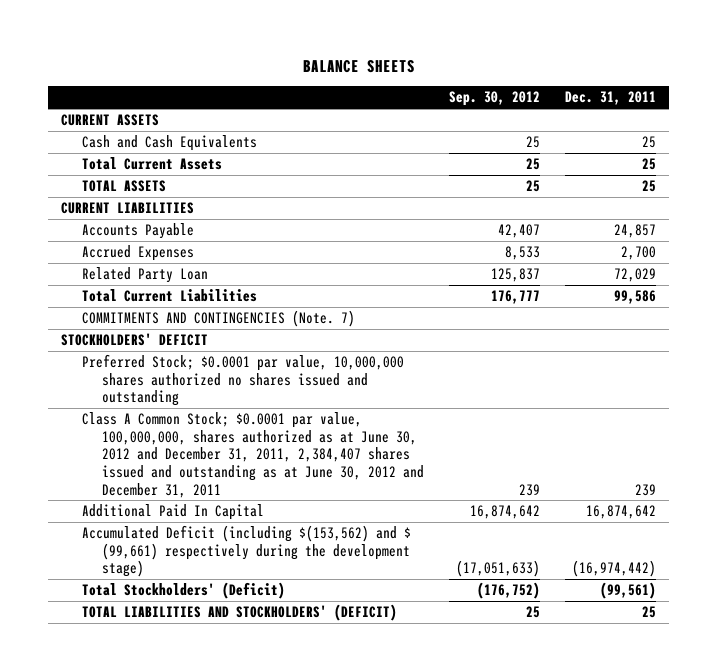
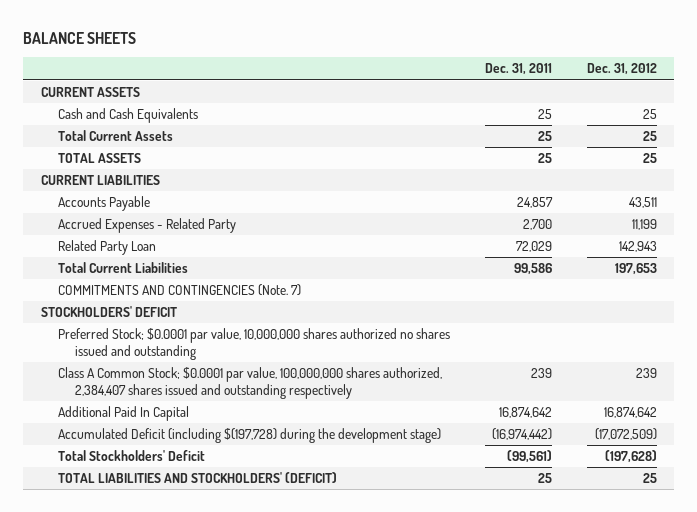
- | Sep. 30, 2012 | Dec. 31, 2011
+ | Dec. 31, 2011 | Dec. 31, 2012
- Accrued Expenses | 8,533 | 2,700
+ Accrued Expenses - Related Party | 2,700 | 11,199
- Class A Common Stock; $0.0001 par value, 100,000,000, shares authorized as at June 30, 2012 and December 31, 2011, 2,384,407 shares issued and outstanding as at June 30, 2012 and December 31, 2011 | 239 | 239
+ Class A Common Stock; $0.0001 par value, 100,000,000 shares authorized, 2,384,407 shares issued and outstanding respectively | 239 | 239
- Accumulated Deficit (including $(153,562) and $ (99,661) respectively during the development stage) | (17,051,633) | (16,974,442)
- Total Stockholders' (Deficit) | (176,752) | (99,561)
+ Accumulated Deficit (including $(197,728) during the development stage) | (16,974,442) | (17,072,509)
+ Total Stockholders' Deficit | (99,561) | (197,628)

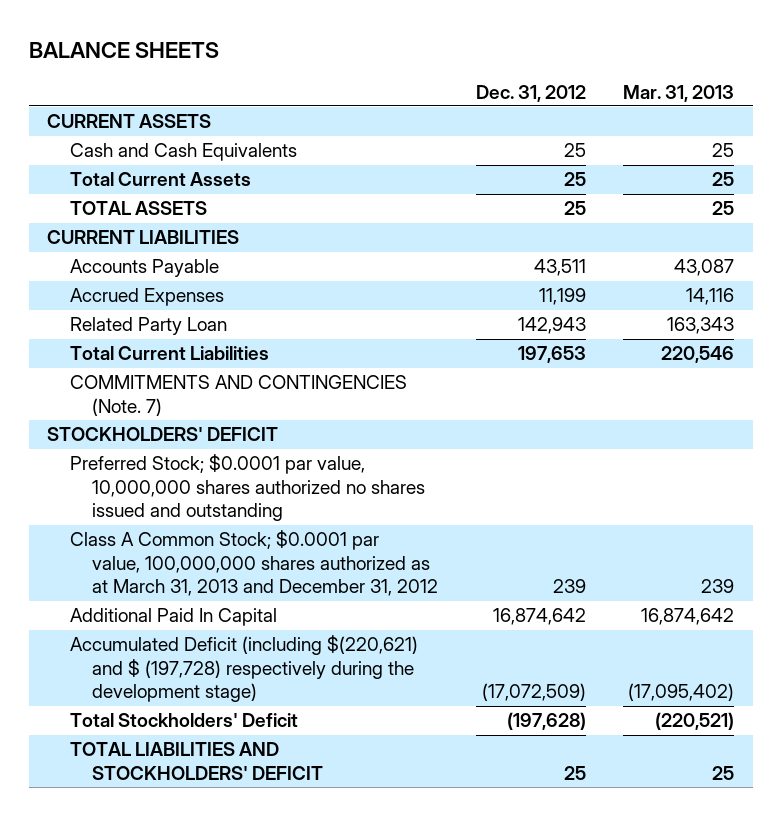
- | Dec. 31, 2011 | Dec. 31, 2012
+ | Dec. 31, 2012 | Mar. 31, 2013
- Accrued Expenses - Related Party | 2,700 | 11,199
+ Accrued Expenses | 11,199 | 14,116
- Class A Common Stock; $0.0001 par value, 100,000,000 shares authorized, 2,384,407 shares issued and outstanding respectively | 239 | 239
+ Class A Common Stock; $0.0001 par value, 100,000,000 shares authorized as at March 31, 2013 and December 31, 2012 | 239 | 239
- Accumulated Deficit (including $(197,728) during the development stage) | (16,974,442) | (17,072,509)
+ Accumulated Deficit (including $(220,621) and $ (197,728) respectively during the development stage) | (17,072,509) | (17,095,402)
- TOTAL LIABILITIES AND STOCKHOLDERS' (DEFICIT) | 25 | 25
+ TOTAL LIABILITIES AND STOCKHOLDERS' DEFICIT | 25 | 25

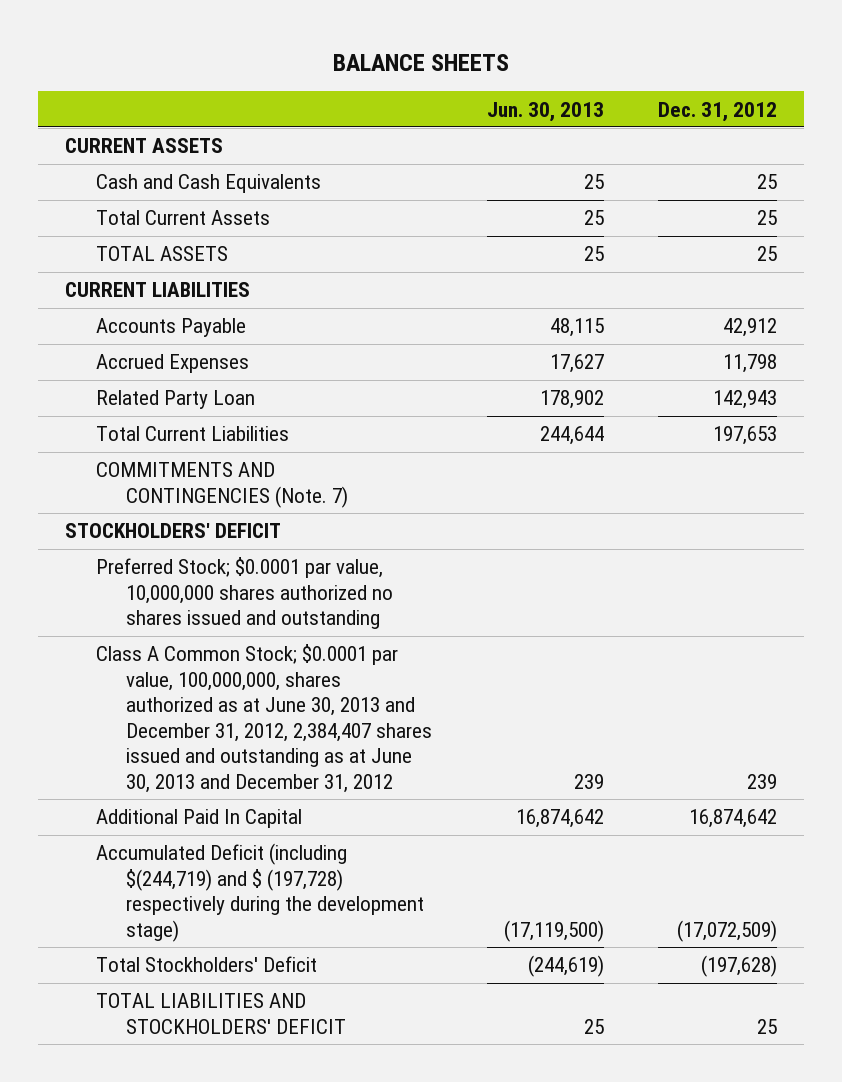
- | Dec. 31, 2012 | Mar. 31, 2013
+ | Jun. 30, 2013 | Dec. 31, 2012
- Accounts Payable | 43,511 | 43,087
- Accrued Expenses | 11,199 | 14,116
+ Accounts Payable | 48,115 | 42,912
+ Accrued Expenses | 17,627 | 11,798
- Class A Common Stock; $0.0001 par value, 100,000,000 shares authorized as at March 31, 2013 and December 31, 2012 | 239 | 239
+ Class A Common Stock; $0.0001 par value, 100,000,000, shares authorized as at June 30, 2013 and December 31, 2012, 2,384,407 shares issued and outstanding as at June 30, 2013 and December 31, 2012 | 239 | 239
- Accumulated Deficit (including $(220,621) and $ (197,728) respectively during the development stage) | (17,072,509) | (17,095,402)
+ Accumulated Deficit (including $(244,719) and $ (197,728) respectively during the development stage) | (17,119,500) | (17,072,509)

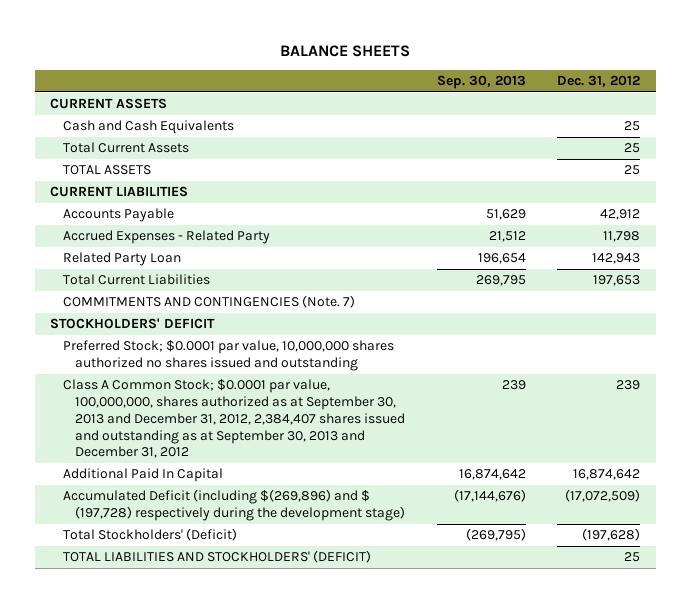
- | Jun. 30, 2013 | Dec. 31, 2012
+ | Sep. 30, 2013 | Dec. 31, 2012
- Accrued Expenses | 17,627 | 11,798
+ Accrued Expenses - Related Party | 21,512 | 11,798
- Class A Common Stock; $0.0001 par value, 100,000,000, shares authorized as at June 30, 2013 and December 31, 2012, 2,384,407 shares issued and outstanding as at June 30, 2013 and December 31, 2012 | 239 | 239
+ Class A Common Stock; $0.0001 par value, 100,000,000, shares authorized as at September 30, 2013 and December 31, 2012, 2,384,407 shares issued and outstanding as at September 30, 2013 and December 31, 2012 | 239 | 239
- Accumulated Deficit (including $(244,719) and $ (197,728) respectively during the development stage) | (17,119,500) | (17,072,509)
- Total Stockholders' Deficit | (244,619) | (197,628)
- TOTAL LIABILITIES AND STOCKHOLDERS' DEFICIT | 25 | 25
+ Accumulated Deficit (including $(269,896) and $ (197,728) respectively during the development stage) | (17,144,676) | (17,072,509)
+ Total Stockholders' (Deficit) | (269,795) | (197,628)
+ TOTAL LIABILITIES AND STOCKHOLDERS' (DEFICIT) | | 25

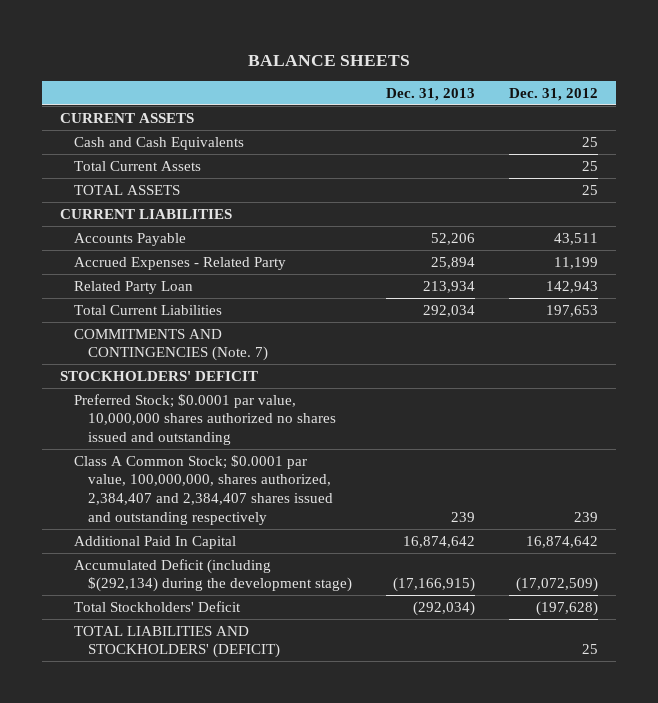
- | Sep. 30, 2013 | Dec. 31, 2012
+ | Dec. 31, 2013 | Dec. 31, 2012
- Accounts Payable | 51,629 | 42,912
- Accrued Expenses - Related Party | 21,512 | 11,798
+ Accounts Payable | 52,206 | 43,511
+ Accrued Expenses - Related Party | 25,894 | 11,199
- Class A Common Stock; $0.0001 par value, 100,000,000, shares authorized as at September 30, 2013 and December 31, 2012, 2,384,407 shares issued and outstanding as at September 30, 2013 and December 31, 2012 | 239 | 239
+ Class A Common Stock; $0.0001 par value, 100,000,000, shares authorized, 2,384,407 and 2,384,407 shares issued and outstanding respectively | 239 | 239
- Accumulated Deficit (including $(269,896) and $ (197,728) respectively during the development stage) | (17,144,676) | (17,072,509)
- Total Stockholders' (Deficit) | (269,795) | (197,628)
+ Accumulated Deficit (including $(292,134) during the development stage) | (17,166,915) | (17,072,509)
+ Total Stockholders' Deficit | (292,034) | (197,628)

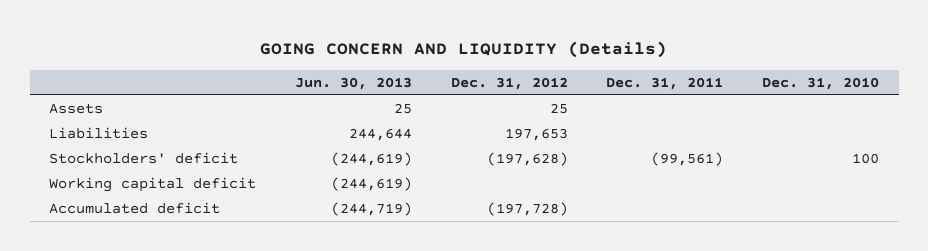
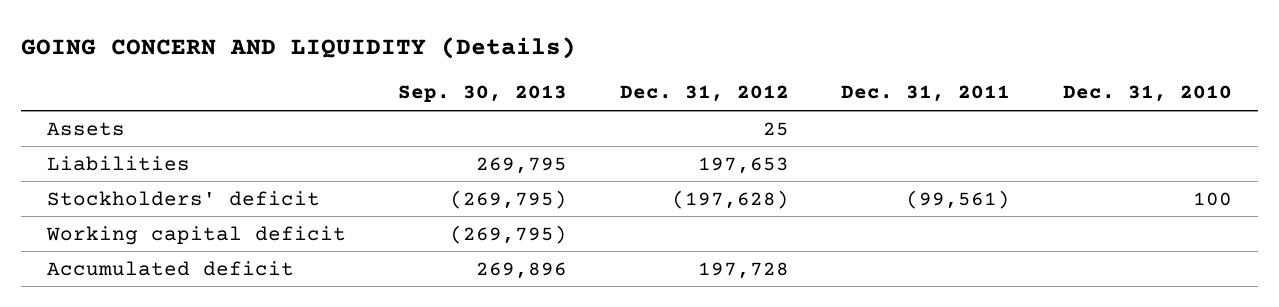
- | Jun. 30, 2013 | Dec. 31, 2012 | Dec. 31, 2011 | Dec. 31, 2010
+ | Sep. 30, 2013 | Dec. 31, 2012 | Dec. 31, 2011 | Dec. 31, 2010
- Accumulated deficit | (244,719) | (197,728) | |
+ Accumulated deficit | 269,896 | 197,728 | |

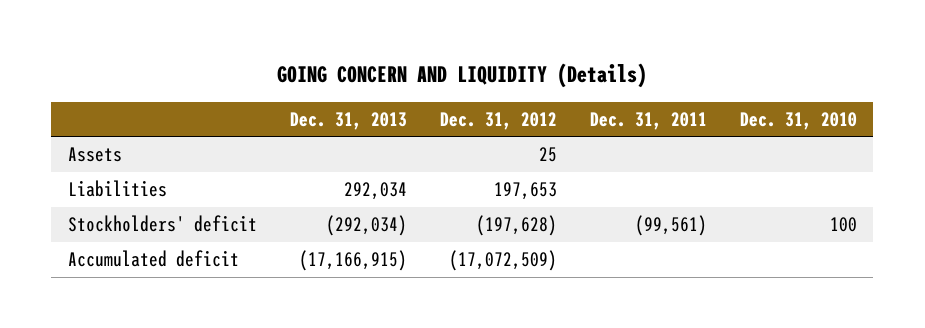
- | Sep. 30, 2013 | Dec. 31, 2012 | Dec. 31, 2011 | Dec. 31, 2010
+ | Dec. 31, 2013 | Dec. 31, 2012 | Dec. 31, 2011 | Dec. 31, 2010
- Working capital deficit | (269,795) | | |
- Accumulated deficit | 269,896 | 197,728 | |
+ Accumulated deficit | (17,166,915) | (17,072,509) | |

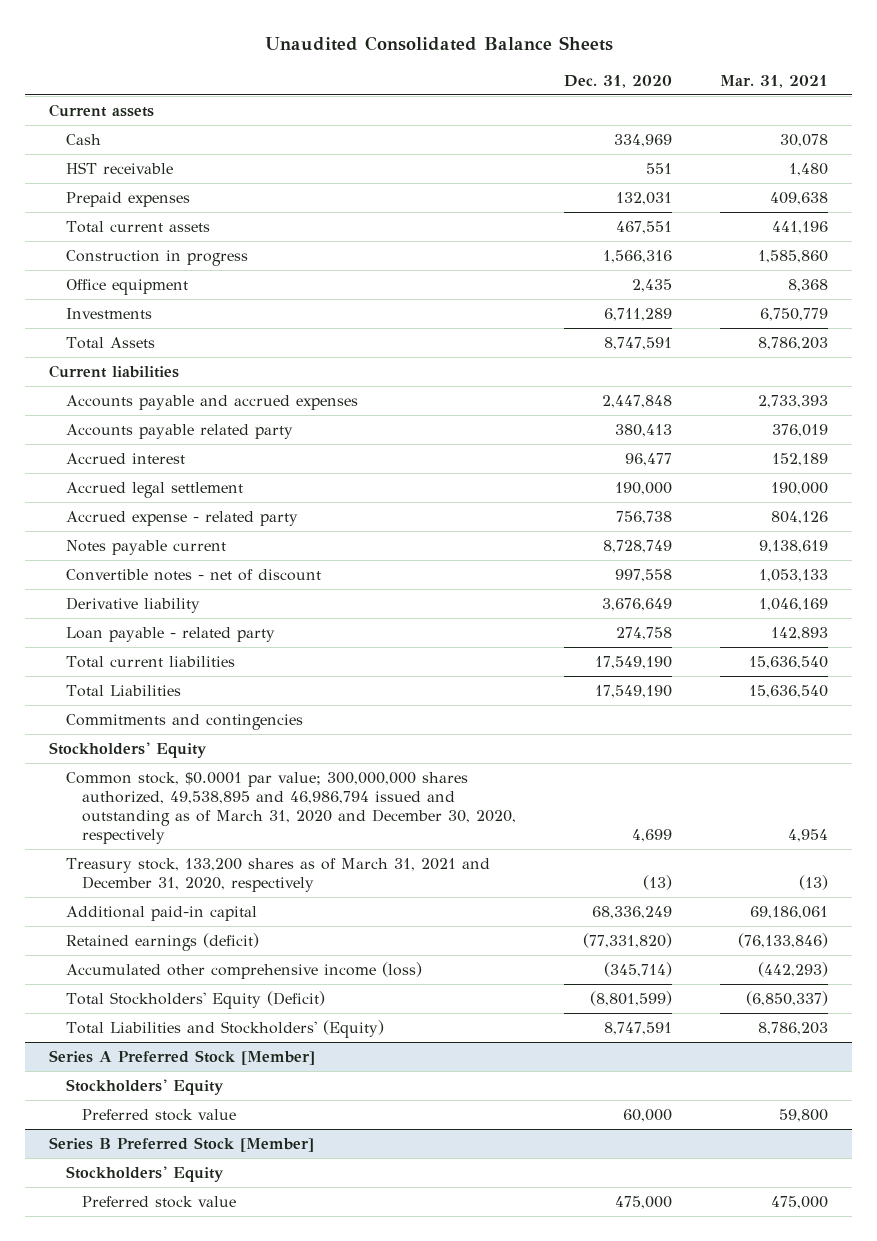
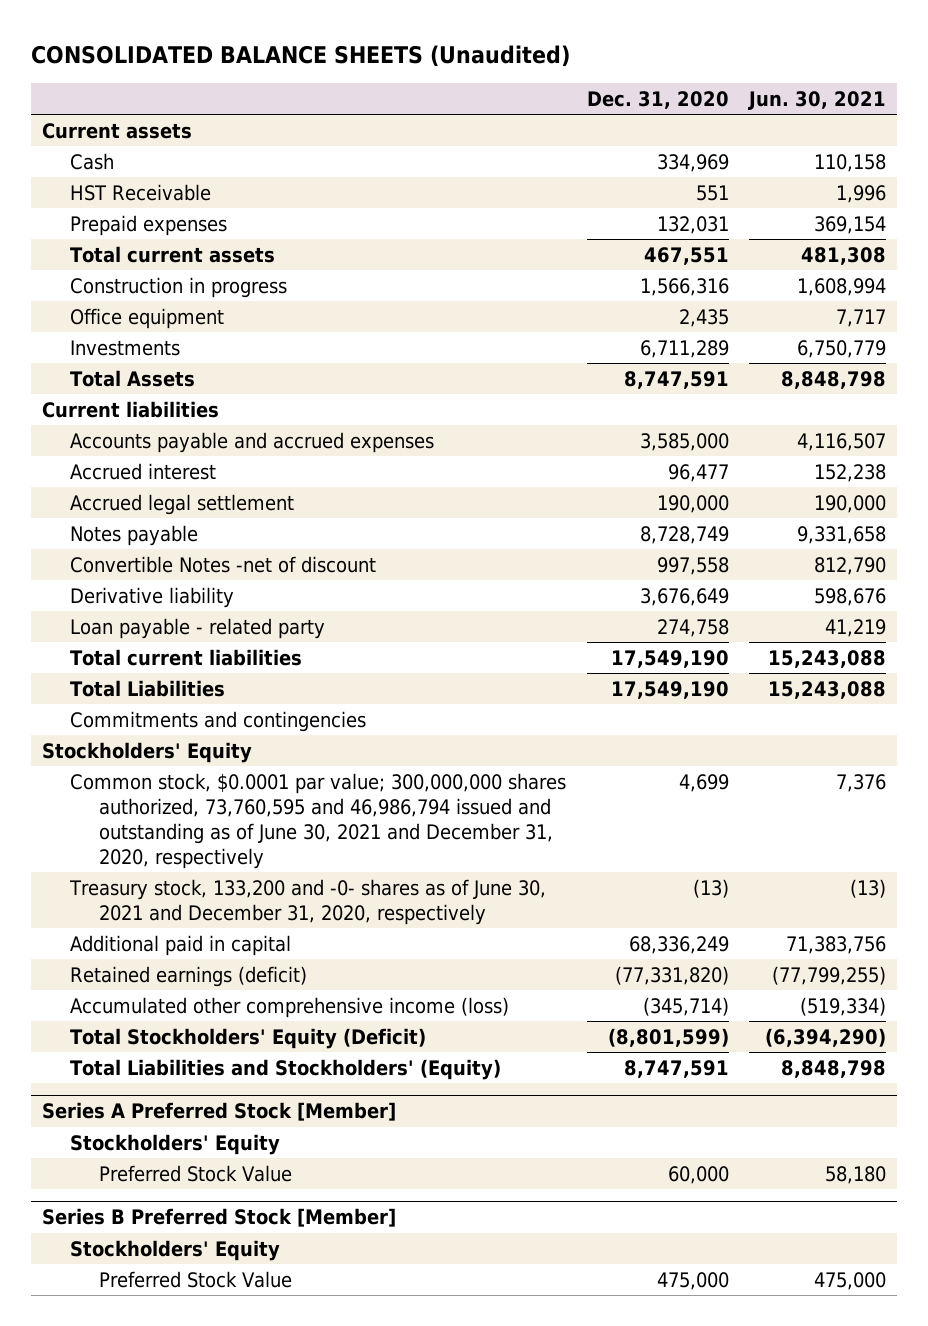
- Unaudited Consolidated Balance Sheets
+ CONSOLIDATED BALANCE SHEETS (Unaudited)
- | Dec. 31, 2020 | Mar. 31, 2021
+ | Dec. 31, 2020 | Jun. 30, 2021
- HST receivable | 551 | 1,480
+ HST Receivable | 551 | 1,996
- Accounts payable and accrued expenses | 2,447,848 | 2,733,393
- Accounts payable related party | 380,413 | 376,019
+ Accounts payable and accrued expenses | 3,585,000 | 4,116,507
- Accrued expense - related party | 756,738 | 804,126
- Notes payable current | 8,728,749 | 9,138,619
- Convertible notes - net of discount | 997,558 | 1,053,133
+ Notes payable | 8,728,749 | 9,331,658
+ Convertible Notes -net of discount | 997,558 | 812,790
- Common stock, $0.0001 par value; 300,000,000 shares authorized, 49,538,895 and 46,986,794 issued and outstanding as of March 31, 2020 and December 30, 2020, respectively | 4,699 | 4,954
- Treasury stock, 133,200 shares as of March 31, 2021 and December 31, 2020, respectively | (13) | (13)
- Additional paid-in capital | 68,336,249 | 69,186,061
+ Common stock, $0.0001 par value; 300,000,000 shares authorized, 73,760,595 and 46,986,794 issued and outstanding as of June 30, 2021 and December 31, 2020, respectively | 4,699 | 7,376
+ Treasury stock, 133,200 and -0- shares as of June 30, 2021 and December 31, 2020, respectively | (13) | (13)
+ Additional paid in capital | 68,336,249 | 71,383,756
@ Series A Preferred Stock [Member]
- Preferred stock value | 60,000 | 59,800
+ Preferred Stock Value | 60,000 | 58,180
@ Series B Preferred Stock [Member]
- Preferred stock value | 475,000 | 475,000
+ Preferred Stock Value | 475,000 | 475,000

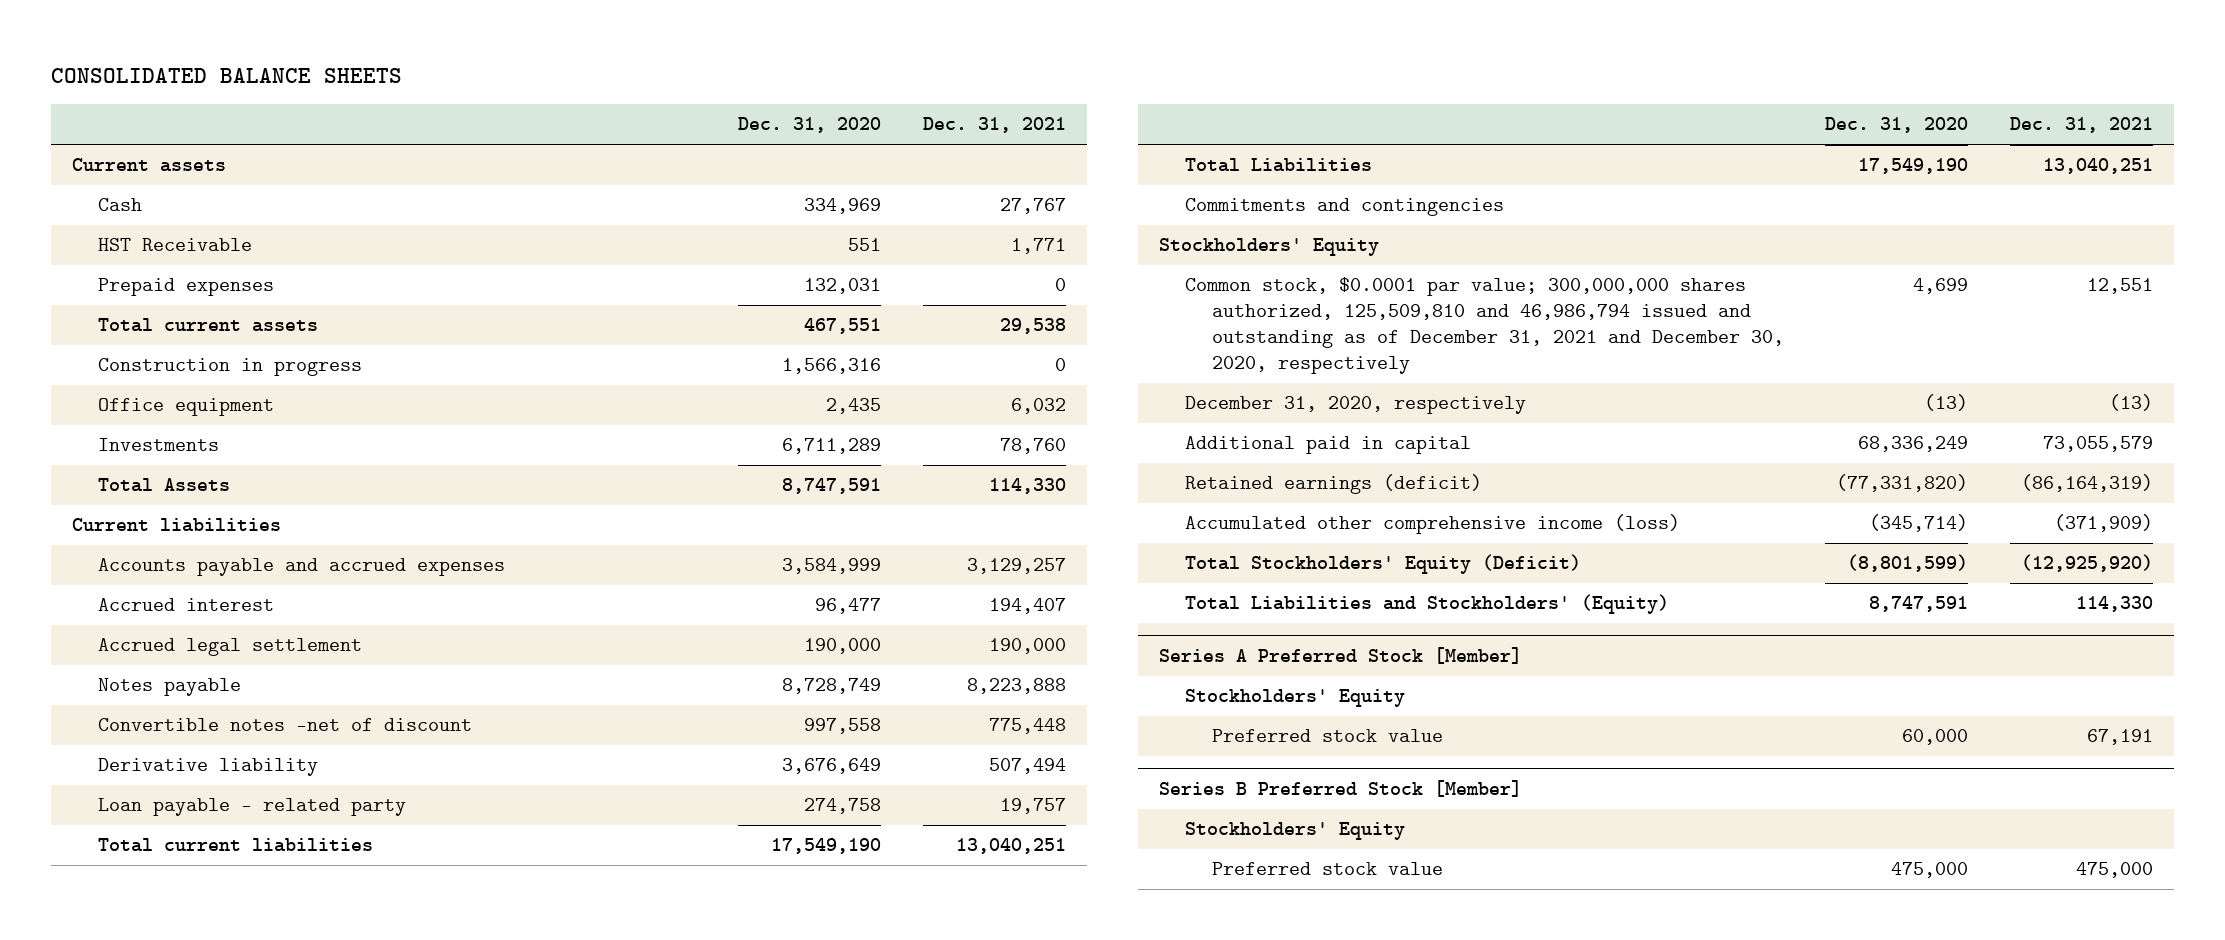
- CONSOLIDATED BALANCE SHEETS (Unaudited)
+ CONSOLIDATED BALANCE SHEETS
- | Dec. 31, 2020 | Jun. 30, 2021
+ | Dec. 31, 2020 | Dec. 31, 2021
- Accounts payable and accrued expenses | 3,585,000 | 4,116,507
+ Accounts payable and accrued expenses | 3,584,999 | 3,129,257
- Convertible Notes -net of discount | 997,558 | 812,790
+ Convertible notes -net of discount | 997,558 | 775,448
- Common stock, $0.0001 par value; 300,000,000 shares authorized, 73,760,595 and 46,986,794 issued and outstanding as of June 30, 2021 and December 31, 2020, respectively | 4,699 | 7,376
- Treasury stock, 133,200 and -0- shares as of June 30, 2021 and December 31, 2020, respectively | (13) | (13)
+ Common stock, $0.0001 par value; 300,000,000 shares authorized, 125,509,810 and 46,986,794 issued and outstanding as of December 31, 2021 and December 30, 2020, respectively | 4,699 | 12,551
+ December 31, 2020, respectively | (13) | (13)
@ Series A Preferred Stock [Member]
- Preferred Stock Value | 60,000 | 58,180
+ Preferred stock value | 60,000 | 67,191
@ Series B Preferred Stock [Member]
- Preferred Stock Value | 475,000 | 475,000
+ Preferred stock value | 475,000 | 475,000

